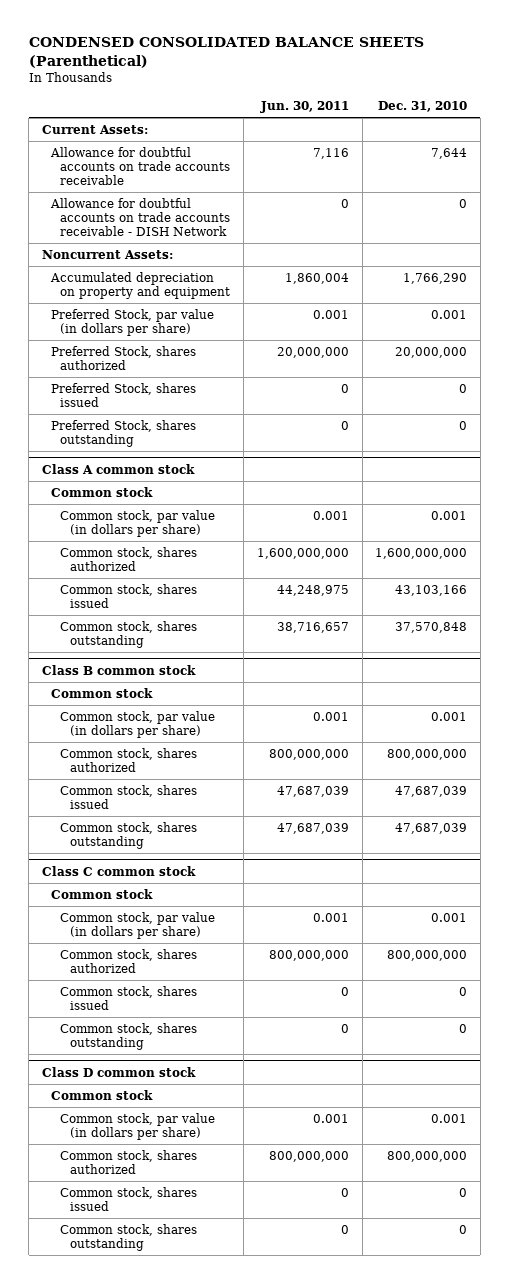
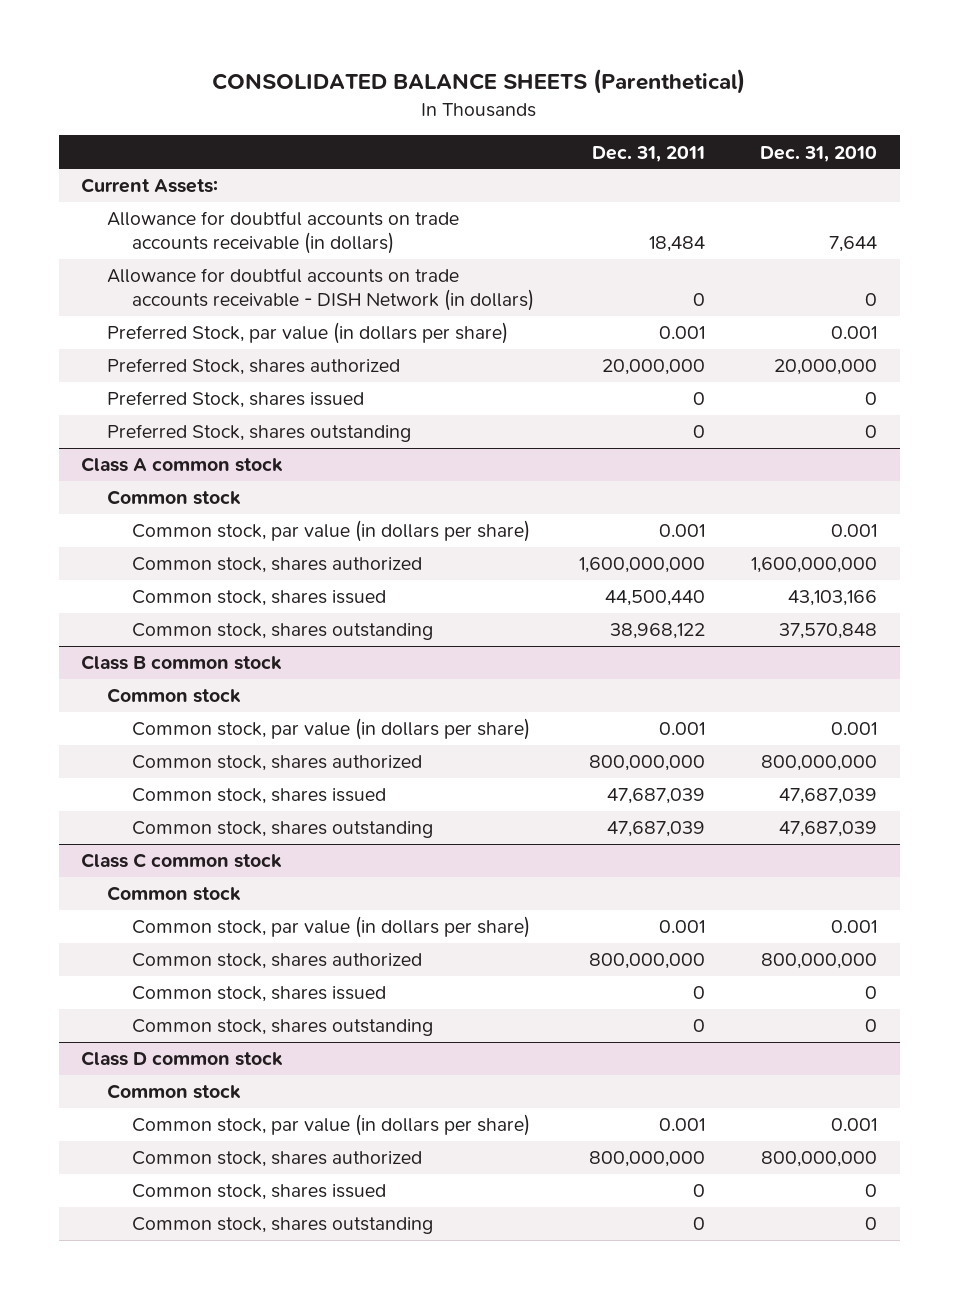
- CONDENSED CONSOLIDATED BALANCE SHEETS (Parenthetical)
+ CONSOLIDATED BALANCE SHEETS (Parenthetical)
- | Jun. 30, 2011 | Dec. 31, 2010
+ | Dec. 31, 2011 | Dec. 31, 2010
- Allowance for doubtful accounts on trade accounts receivable | 7,116 | 7,644
- Allowance for doubtful accounts on trade accounts receivable - DISH Network | 0 | 0
- Noncurrent Assets:
- Accumulated depreciation on property and equipment | 1,860,004 | 1,766,290
+ Allowance for doubtful accounts on trade accounts receivable (in dollars) | 18,484 | 7,644
+ Allowance for doubtful accounts on trade accounts receivable - DISH Network (in dollars) | 0 | 0

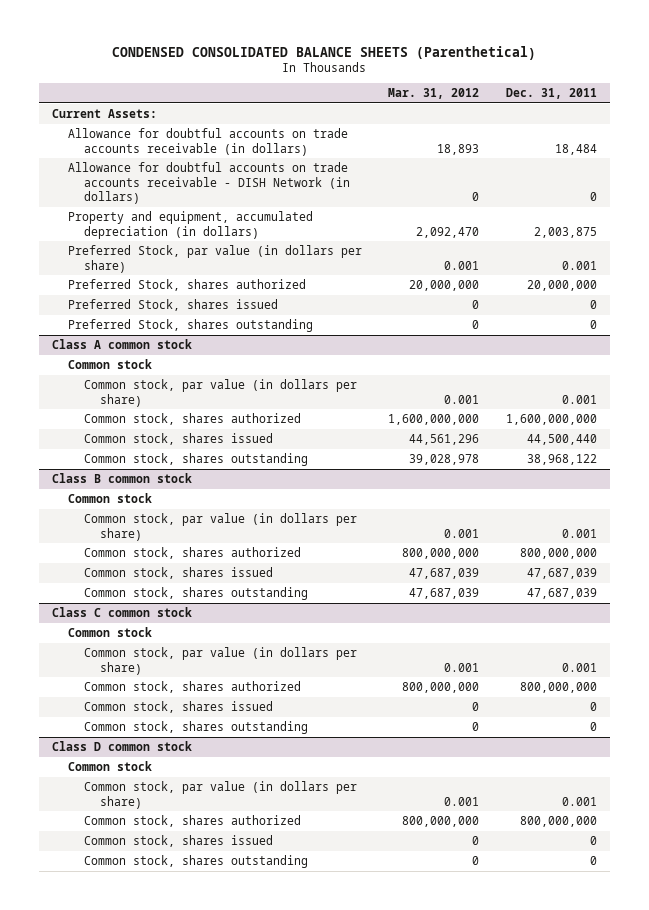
- CONSOLIDATED BALANCE SHEETS (Parenthetical)
+ CONDENSED CONSOLIDATED BALANCE SHEETS (Parenthetical)
- | Dec. 31, 2011 | Dec. 31, 2010
+ | Mar. 31, 2012 | Dec. 31, 2011
+ Property and equipment, accumulated depreciation (in dollars) | 2,092,470 | 2,003,875

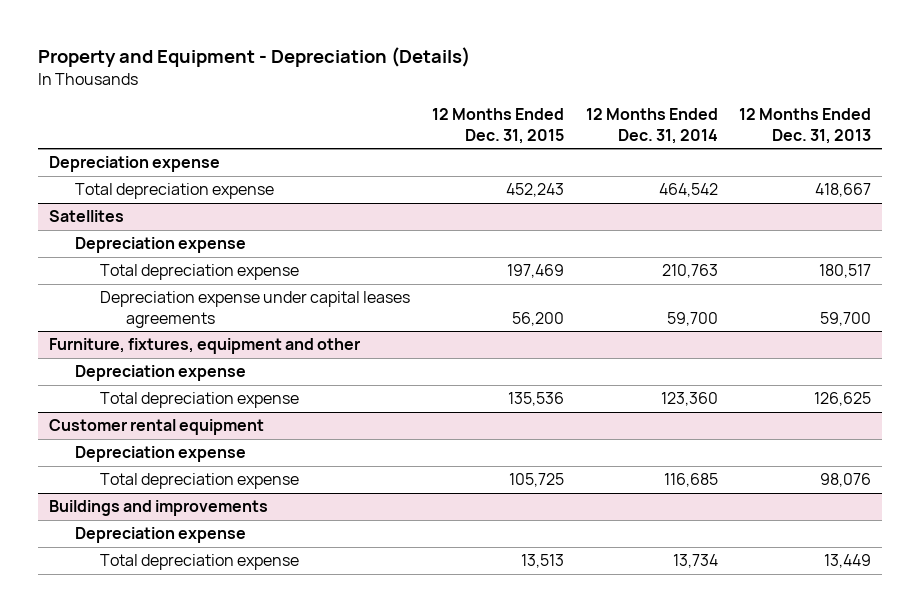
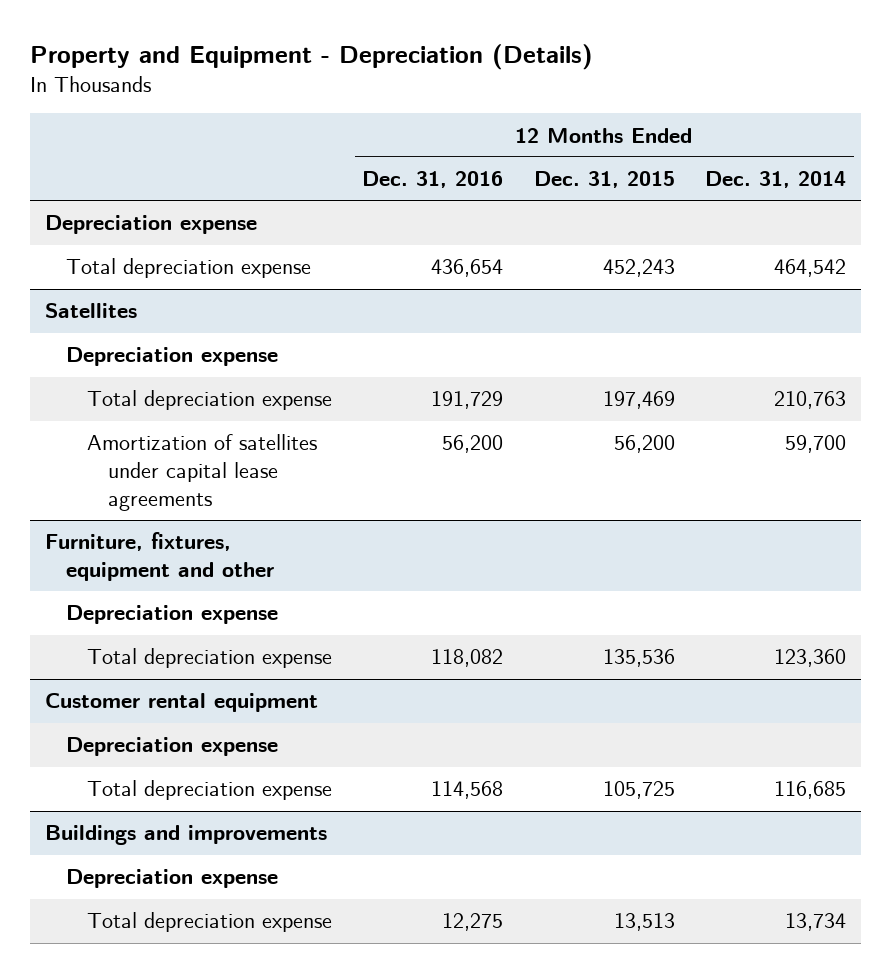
- | 12 Months Ended Dec. 31, 2015 | 12 Months Ended Dec. 31, 2014 | 12 Months Ended Dec. 31, 2013
+ | 12 Months Ended Dec. 31, 2016 | 12 Months Ended Dec. 31, 2015 | 12 Months Ended Dec. 31, 2014
@ Satellites
- Depreciation expense under capital leases agreements | 56,200 | 59,700 | 59,700
+ Amortization of satellites under capital lease agreements | 56,200 | 56,200 | 59,700

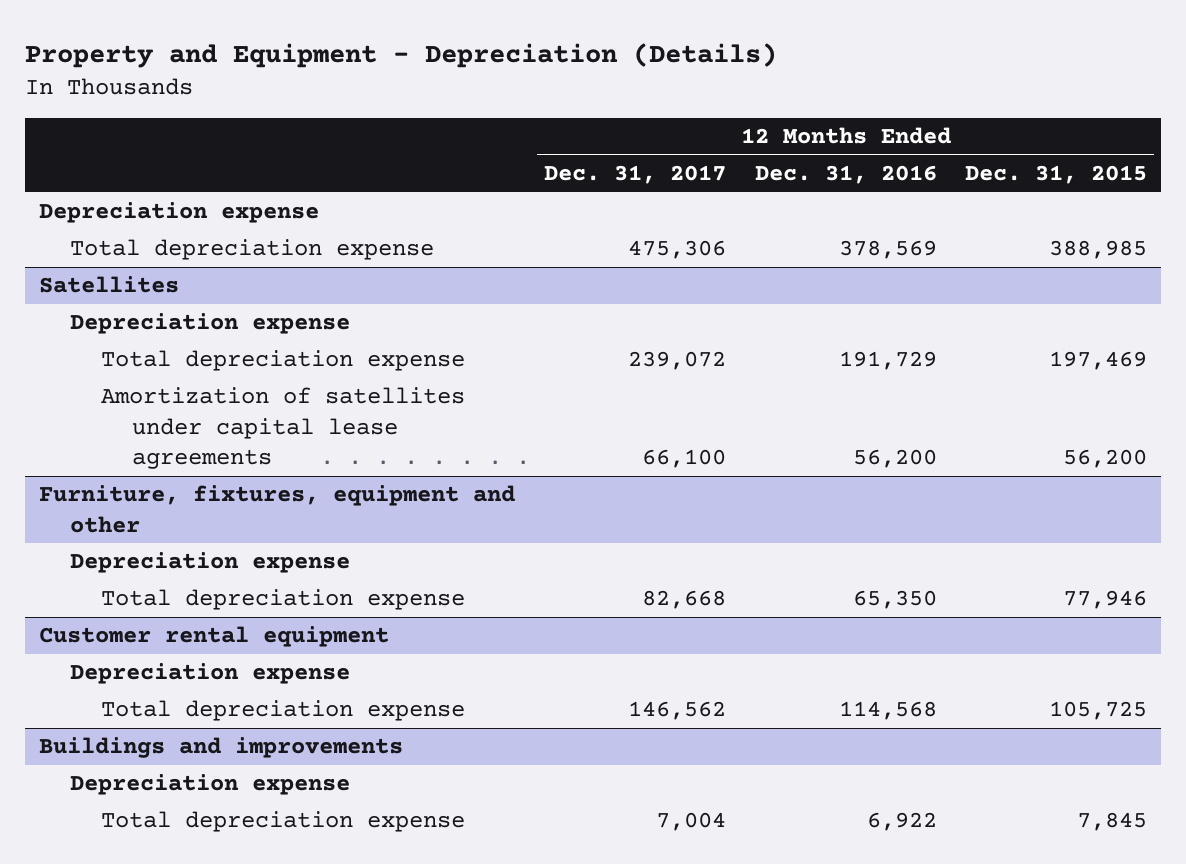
- | 12 Months Ended Dec. 31, 2016 | 12 Months Ended Dec. 31, 2015 | 12 Months Ended Dec. 31, 2014
+ | 12 Months Ended Dec. 31, 2017 | 12 Months Ended Dec. 31, 2016 | 12 Months Ended Dec. 31, 2015
- Total depreciation expense | 436,654 | 452,243 | 464,542
+ Total depreciation expense | 475,306 | 378,569 | 388,985
@ Furniture, fixtures, equipment and other
- Total depreciation expense | 118,082 | 135,536 | 123,360
+ Total depreciation expense | 82,668 | 65,350 | 77,946
@ Buildings and improvements
- Total depreciation expense | 12,275 | 13,513 | 13,734
+ Total depreciation expense | 7,004 | 6,922 | 7,845

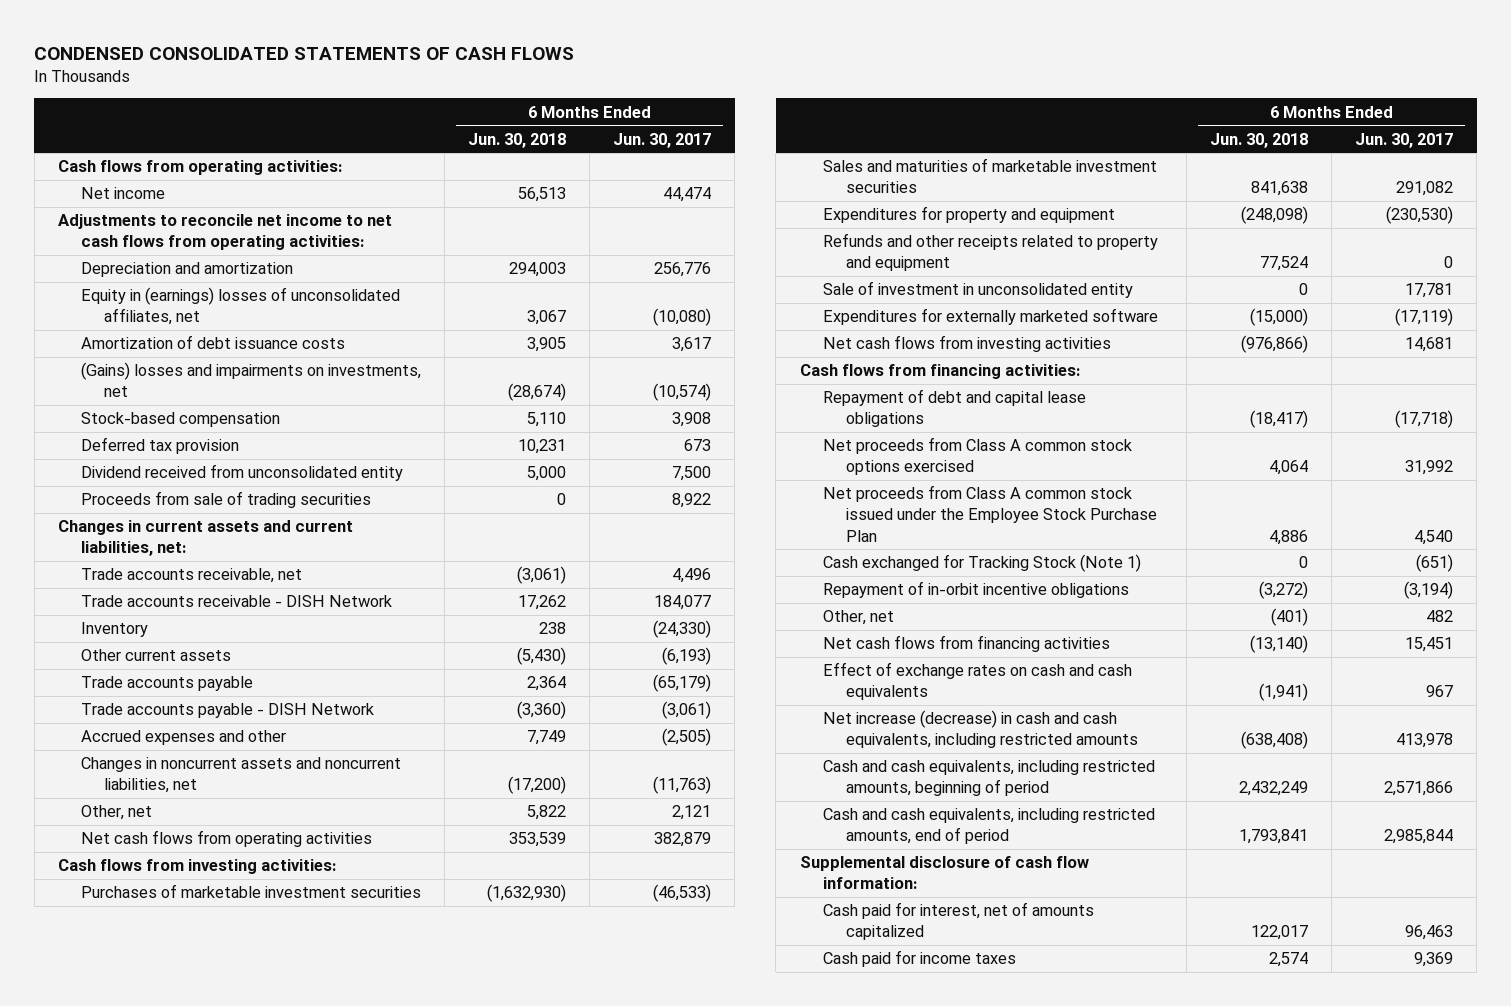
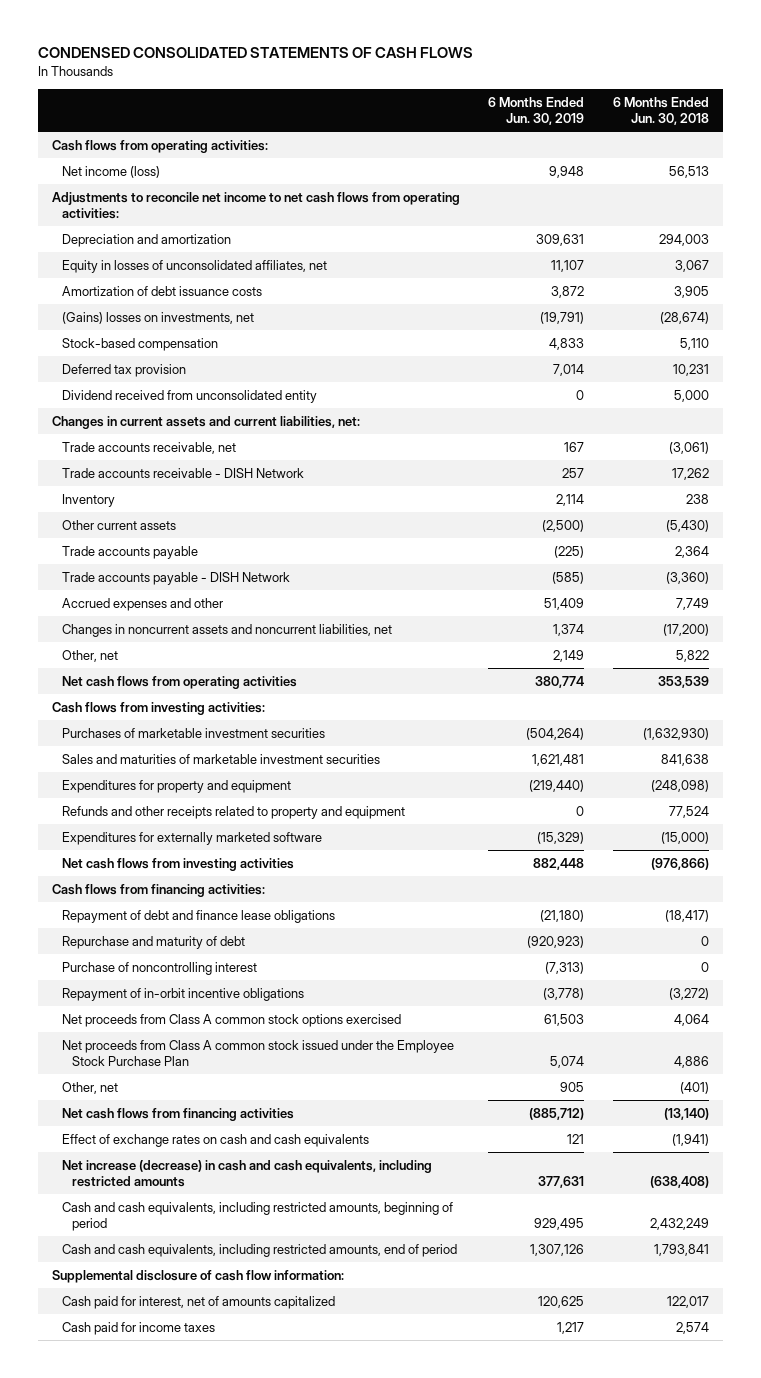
- | 6 Months Ended Jun. 30, 2018 | 6 Months Ended Jun. 30, 2017
+ | 6 Months Ended Jun. 30, 2019 | 6 Months Ended Jun. 30, 2018
- Net income | 56,513 | 44,474
+ Net income (loss) | 9,948 | 56,513
- Equity in (earnings) losses of unconsolidated affiliates, net | 3,067 | (10,080)
+ Equity in losses of unconsolidated affiliates, net | 11,107 | 3,067
- (Gains) losses and impairments on investments, net | (28,674) | (10,574)
+ (Gains) losses on investments, net | (19,791) | (28,674)
- Proceeds from sale of trading securities | 0 | 8,922
- Sale of investment in unconsolidated entity | 0 | 17,781
- Repayment of debt and capital lease obligations | (18,417) | (17,718)
+ Repayment of debt and finance lease obligations | (21,180) | (18,417)
+ Repurchase and maturity of debt | (920,923) | 0
+ Purchase of noncontrolling interest | (7,313) | 0
moved up: Repayment of in-orbit incentive obligations | (3,778) | (3,272)
- Cash exchanged for Tracking Stock (Note 1) | 0 | (651)

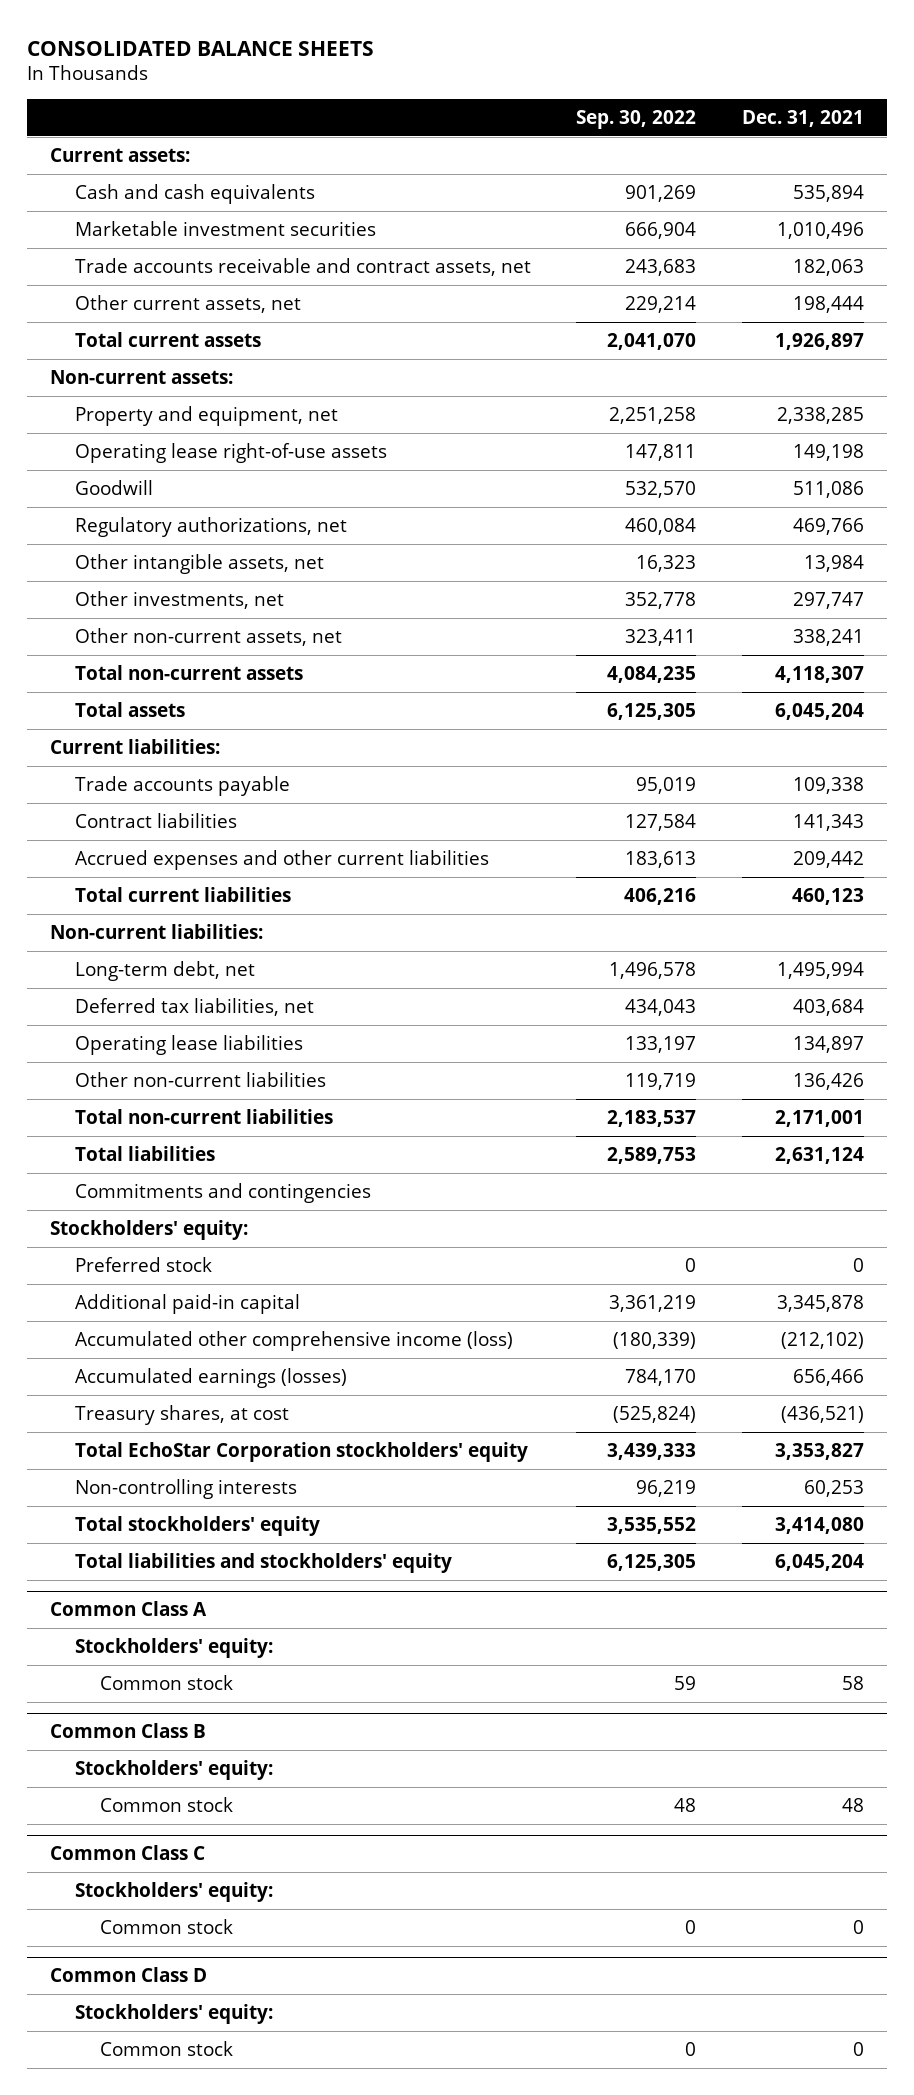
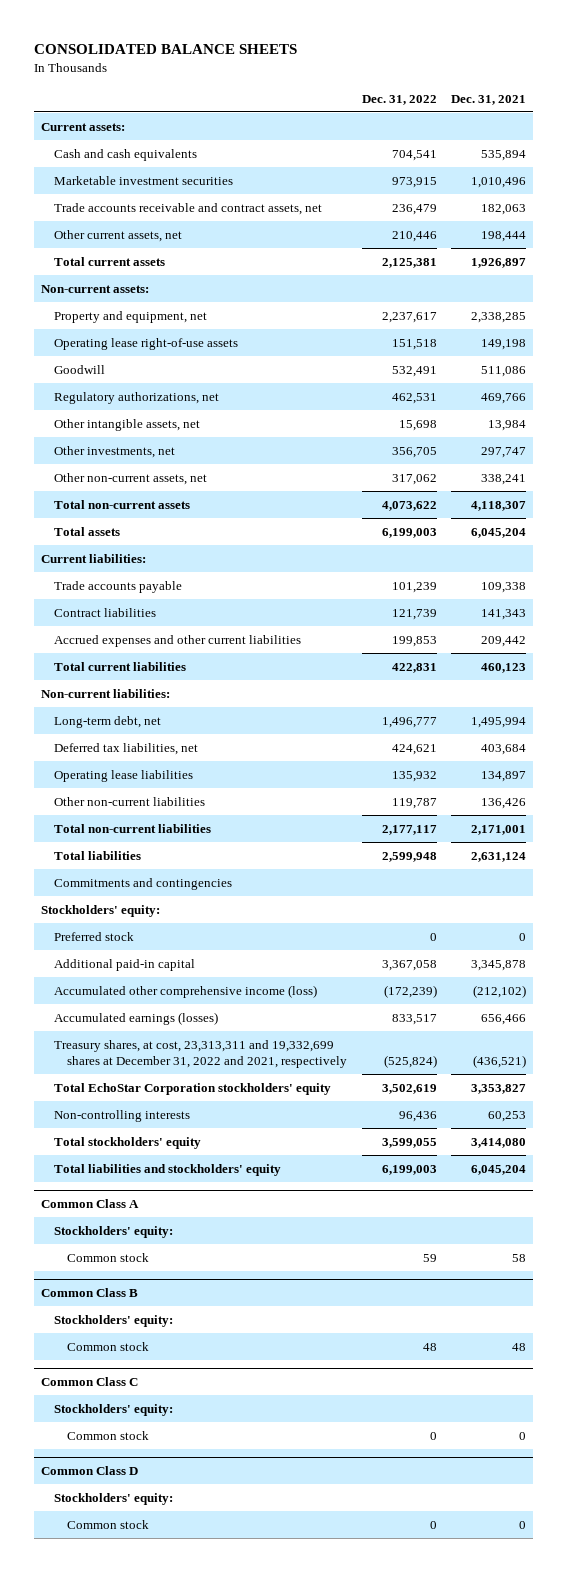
- | Sep. 30, 2022 | Dec. 31, 2021
+ | Dec. 31, 2022 | Dec. 31, 2021
- Treasury shares, at cost | (525,824) | (436,521)
+ Treasury shares, at cost, 23,313,311 and 19,332,699 shares at December 31, 2022 and 2021, respectively | (525,824) | (436,521)

